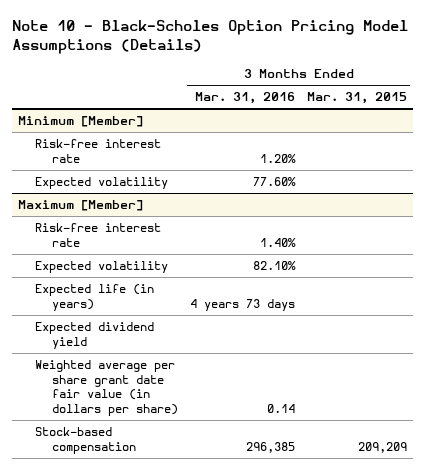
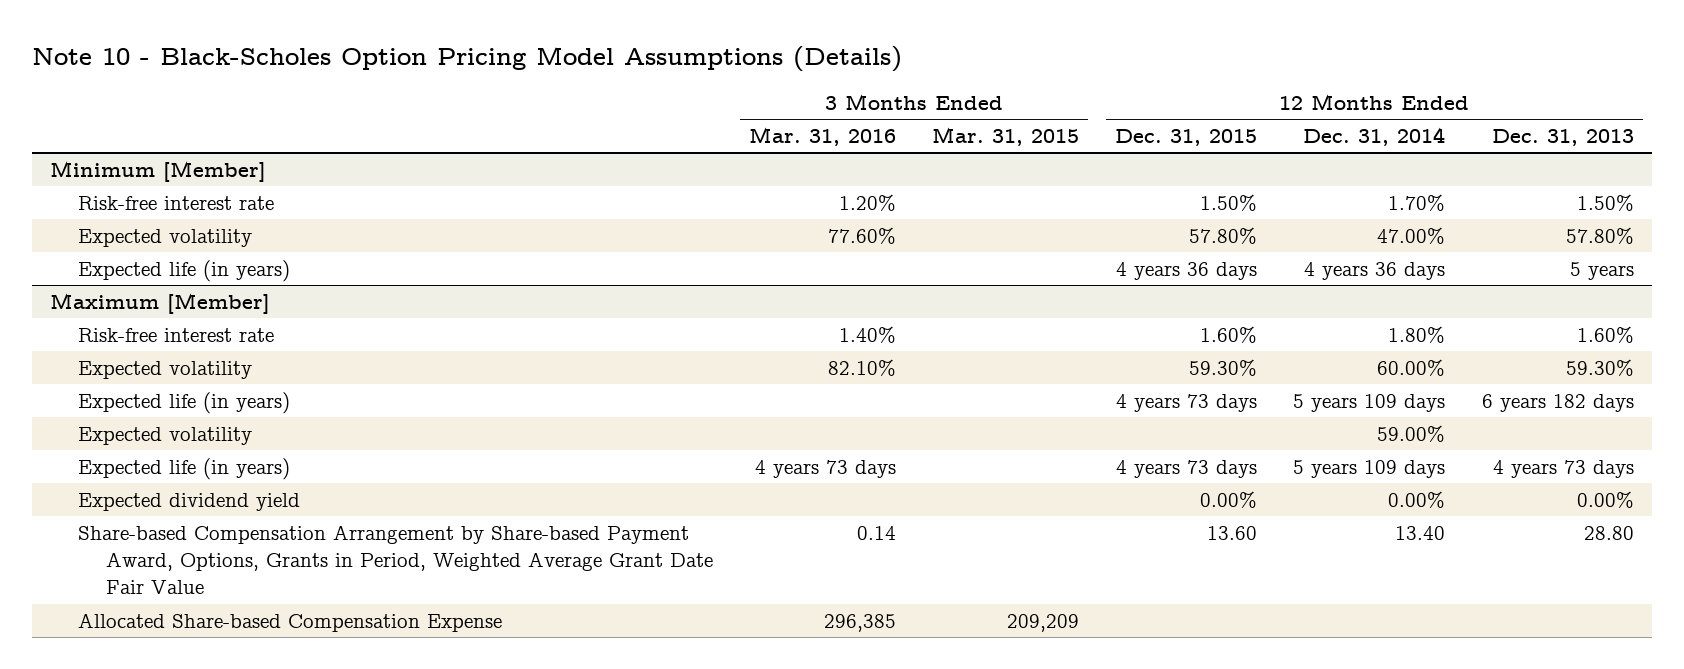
- | 3 Months Ended Mar. 31, 2016 | 3 Months Ended Mar. 31, 2015
+ | 3 Months Ended Mar. 31, 2016 | 3 Months Ended Mar. 31, 2015 | 12 Months Ended Dec. 31, 2015 | 12 Months Ended Dec. 31, 2014 | 12 Months Ended Dec. 31, 2013
@ Minimum [Member]
+ Expected life (in years) | | | 4 years 36 days | 4 years 36 days | 5 years
@ Maximum [Member]
+ Expected life (in years) | | | 4 years 73 days | 5 years 109 days | 6 years 182 days
+ Expected volatility | | | | 59.00% |
- Weighted average per share grant date fair value (in dollars per share) | 0.14 |
- Stock-based compensation | 296,385 | 209,209
+ Share-based Compensation Arrangement by Share-based Payment Award, Options, Grants in Period, Weighted Average Grant Date Fair Value | 0.14 | | 13.60 | 13.40 | 28.80
+ Allocated Share-based Compensation Expense | 296,385 | 209,209 | | |

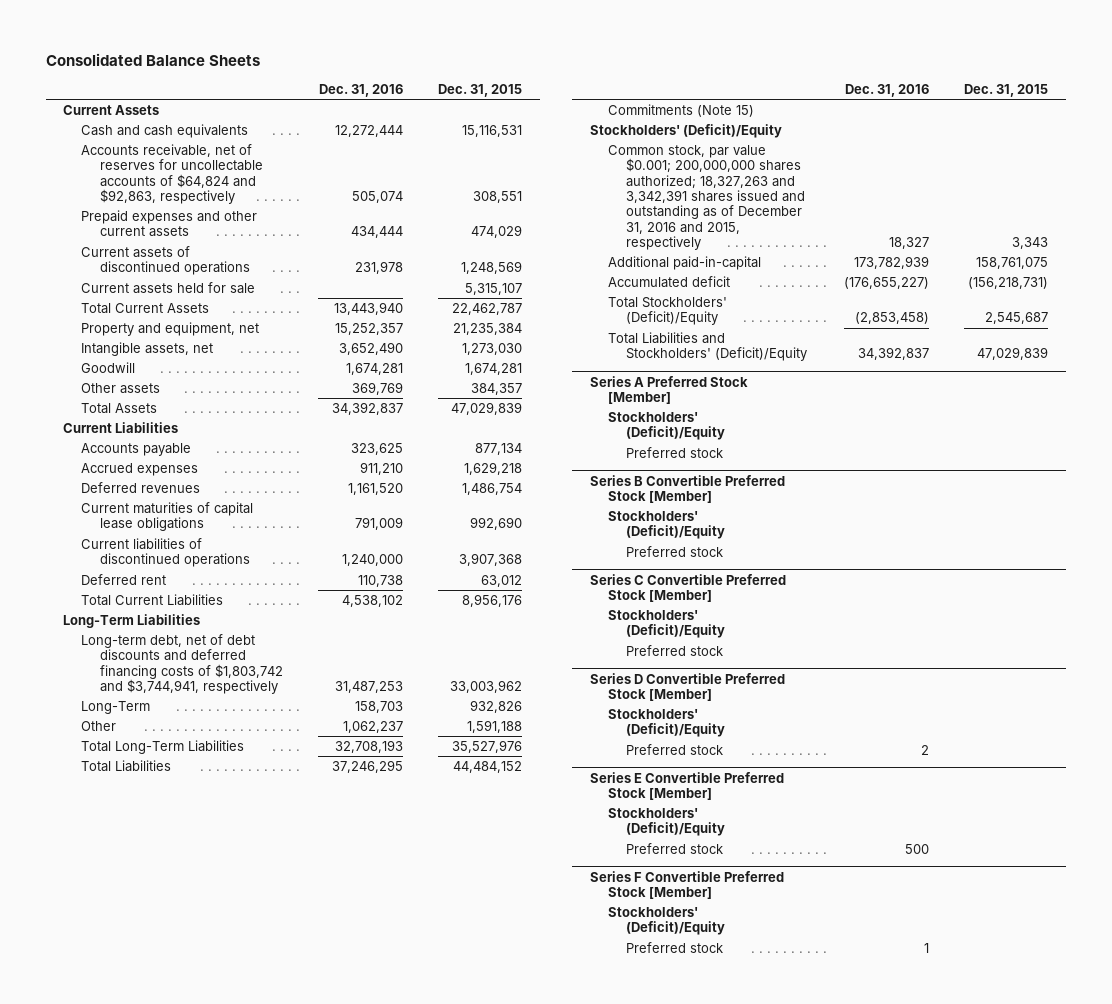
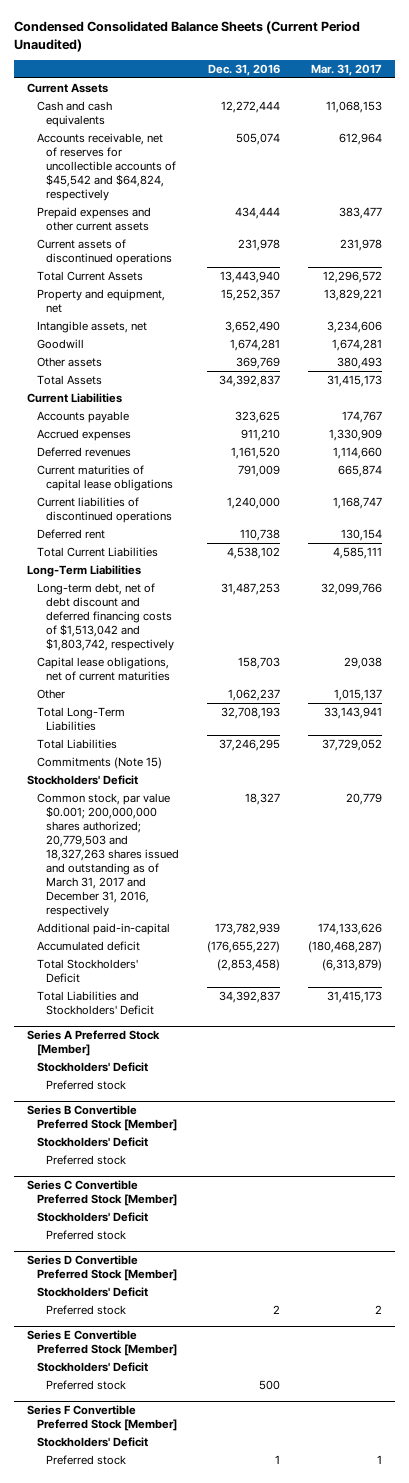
- Consolidated Balance Sheets
+ Condensed Consolidated Balance Sheets (Current Period Unaudited)
- | Dec. 31, 2016 | Dec. 31, 2015
+ | Dec. 31, 2016 | Mar. 31, 2017
- Accounts receivable, net of reserves for uncollectable accounts of $64,824 and $92,863, respectively | 505,074 | 308,551
+ Accounts receivable, net of reserves for uncollectible accounts of $45,542 and $64,824, respectively | 505,074 | 612,964
- Current assets held for sale | | 5,315,107
- Long-term debt, net of debt discounts and deferred financing costs of $1,803,742 and $3,744,941, respectively | 31,487,253 | 33,003,962
- Long-Term | 158,703 | 932,826
+ Long-term debt, net of debt discount and deferred financing costs of $1,513,042 and $1,803,742, respectively | 31,487,253 | 32,099,766
+ Capital lease obligations, net of current maturities | 158,703 | 29,038
- Stockholders' (Deficit)/Equity
- Common stock, par value $0.001; 200,000,000 shares authorized; 18,327,263 and 3,342,391 shares issued and outstanding as of December 31, 2016 and 2015, respectively | 18,327 | 3,343
+ Stockholders' Deficit
+ Common stock, par value $0.001; 200,000,000 shares authorized; 20,779,503 and 18,327,263 shares issued and outstanding as of March 31, 2017 and December 31, 2016, respectively | 18,327 | 20,779
- Total Stockholders' (Deficit)/Equity | (2,853,458) | 2,545,687
- Total Liabilities and Stockholders' (Deficit)/Equity | 34,392,837 | 47,029,839
+ Total Stockholders' Deficit | (2,853,458) | (6,313,879)
+ Total Liabilities and Stockholders' Deficit | 34,392,837 | 31,415,173
@ Series A Preferred Stock [Member]
- Stockholders' (Deficit)/Equity
+ Stockholders' Deficit
@ Series B Convertible Preferred Stock [Member]
- Stockholders' (Deficit)/Equity
+ Stockholders' Deficit
@ Series C Convertible Preferred Stock [Member]
- Stockholders' (Deficit)/Equity
+ Stockholders' Deficit
@ Series D Convertible Preferred Stock [Member]
- Stockholders' (Deficit)/Equity
+ Stockholders' Deficit
@ Series E Convertible Preferred Stock [Member]
- Stockholders' (Deficit)/Equity
+ Stockholders' Deficit
@ Series F Convertible Preferred Stock [Member]
- Stockholders' (Deficit)/Equity
+ Stockholders' Deficit

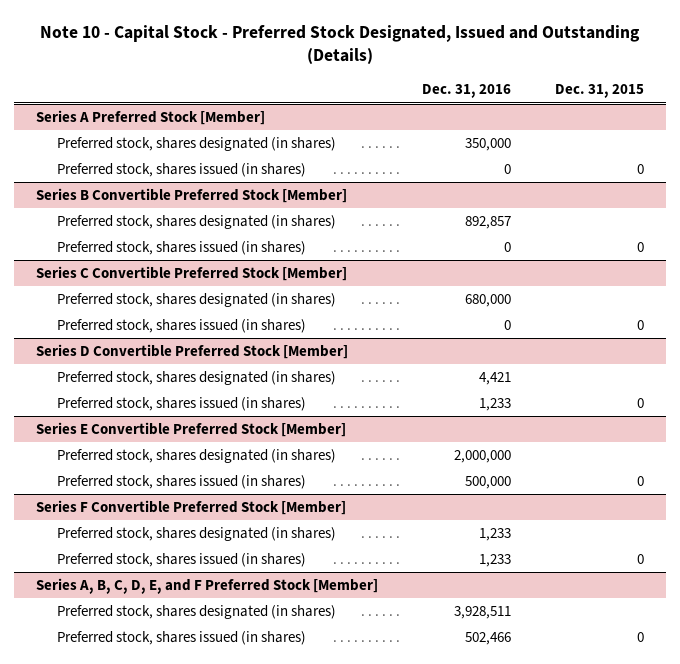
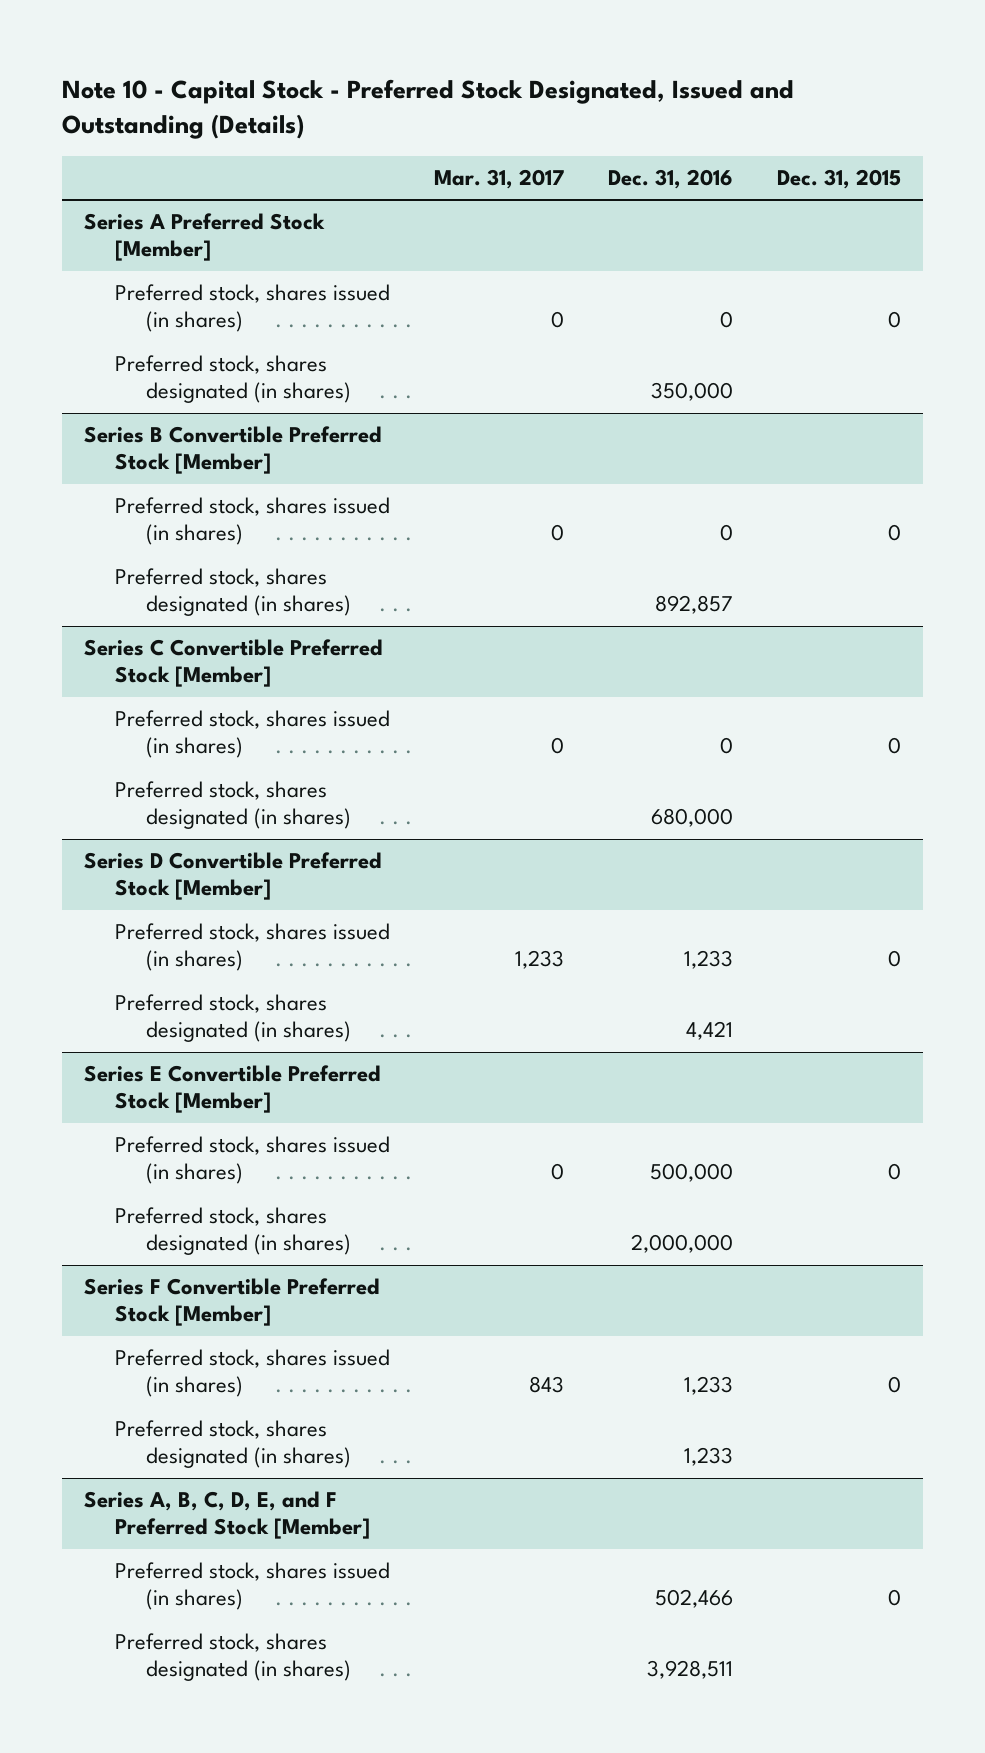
- | Dec. 31, 2016 | Dec. 31, 2015
+ | Mar. 31, 2017 | Dec. 31, 2016 | Dec. 31, 2015
@ Series A Preferred Stock [Member]
moved down: Preferred stock, shares designated (in shares) | | 350,000 |
@ Series B Convertible Preferred Stock [Member]
moved down: Preferred stock, shares designated (in shares) | | 892,857 |
@ Series C Convertible Preferred Stock [Member]
moved down: Preferred stock, shares designated (in shares) | | 680,000 |
@ Series D Convertible Preferred Stock [Member]
moved down: Preferred stock, shares designated (in shares) | | 4,421 |
@ Series E Convertible Preferred Stock [Member]
moved down: Preferred stock, shares designated (in shares) | | 2,000,000 |
@ Series F Convertible Preferred Stock [Member]
moved down: Preferred stock, shares designated (in shares) | | 1,233 |
@ Series A, B, C, D, E, and F Preferred Stock [Member]
moved down: Preferred stock, shares designated (in shares) | | 3,928,511 |

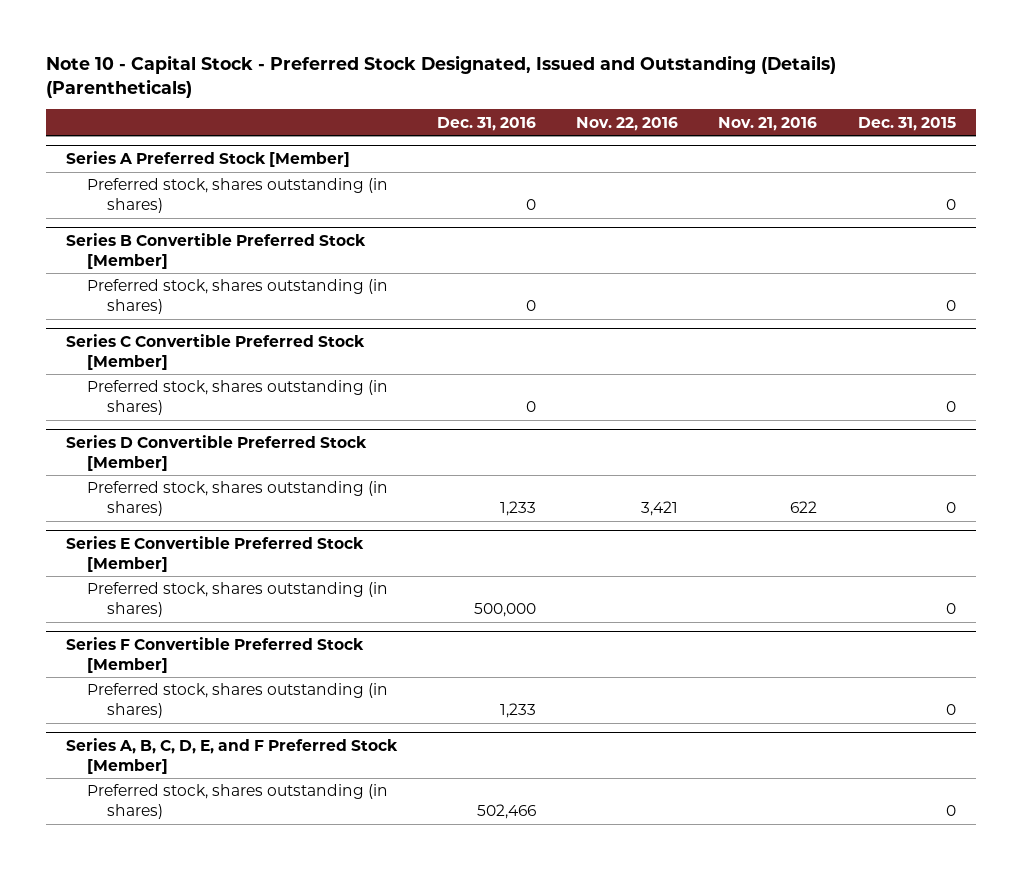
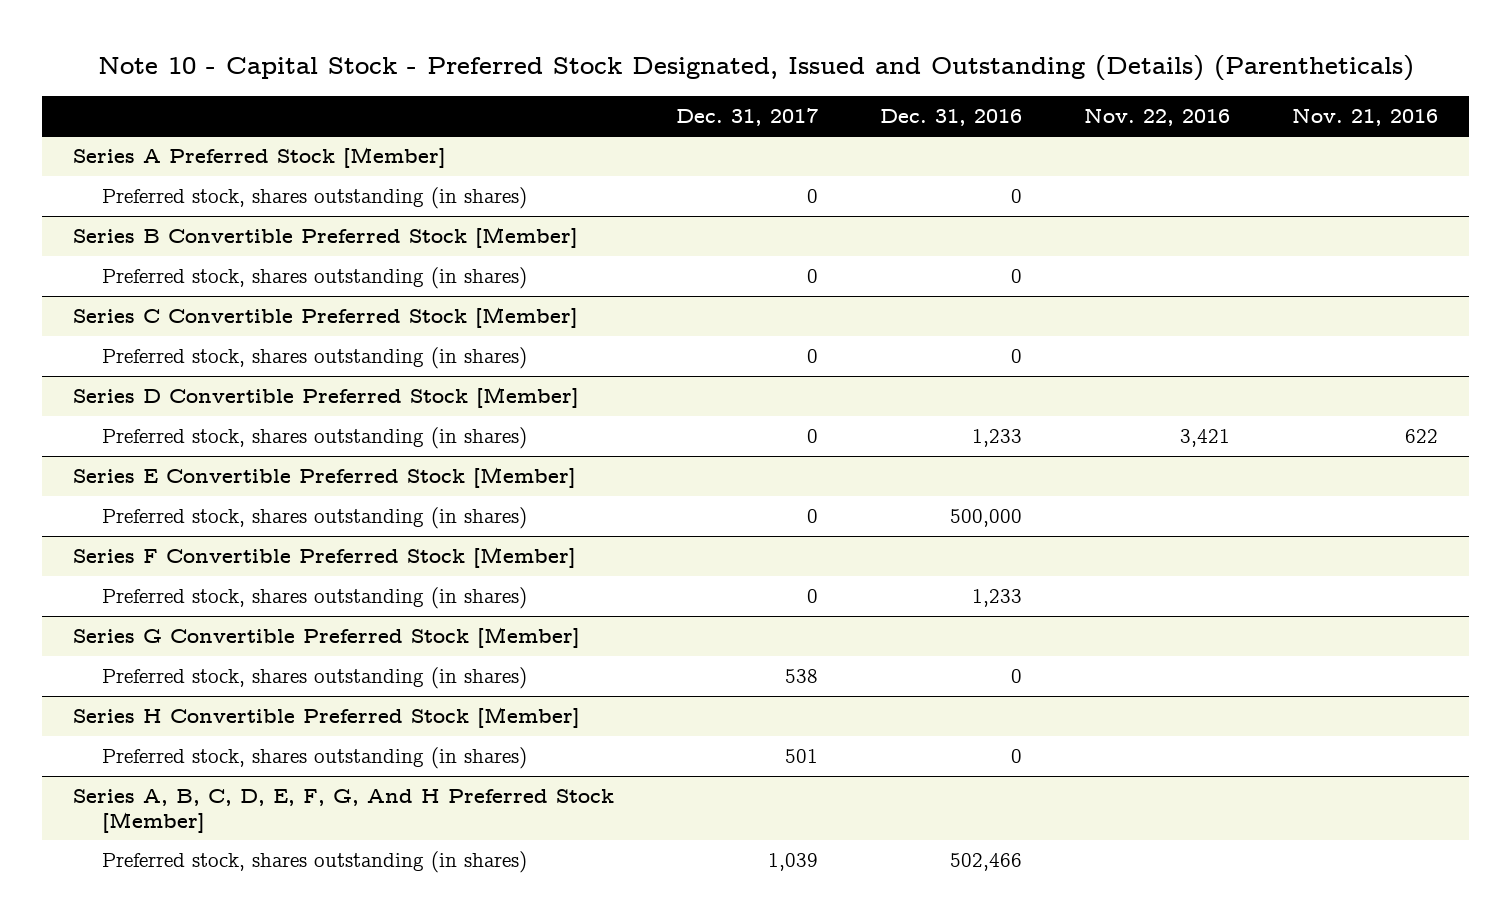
- | Dec. 31, 2016 | Nov. 22, 2016 | Nov. 21, 2016 | Dec. 31, 2015
+ | Dec. 31, 2017 | Dec. 31, 2016 | Nov. 22, 2016 | Nov. 21, 2016
- Series A, B, C, D, E, and F Preferred Stock [Member]
+ Series G Convertible Preferred Stock [Member]
+ Preferred stock, shares outstanding (in shares) | 538 | 0 | |
+ Series H Convertible Preferred Stock [Member]
+ Preferred stock, shares outstanding (in shares) | 501 | 0 | |
+ Series A, B, C, D, E, F, G, And H Preferred Stock [Member]

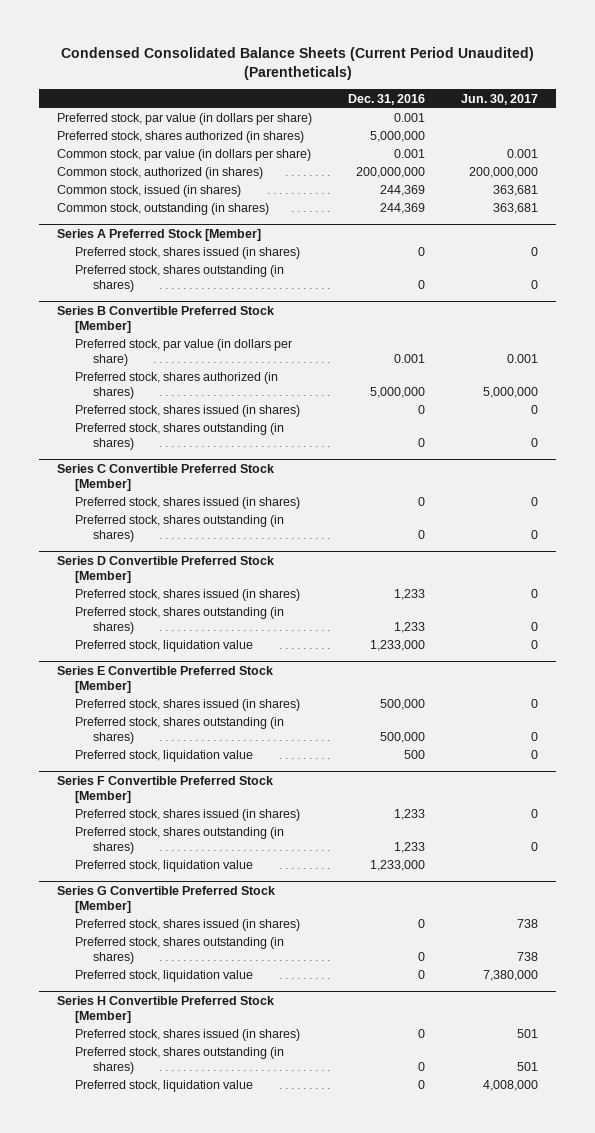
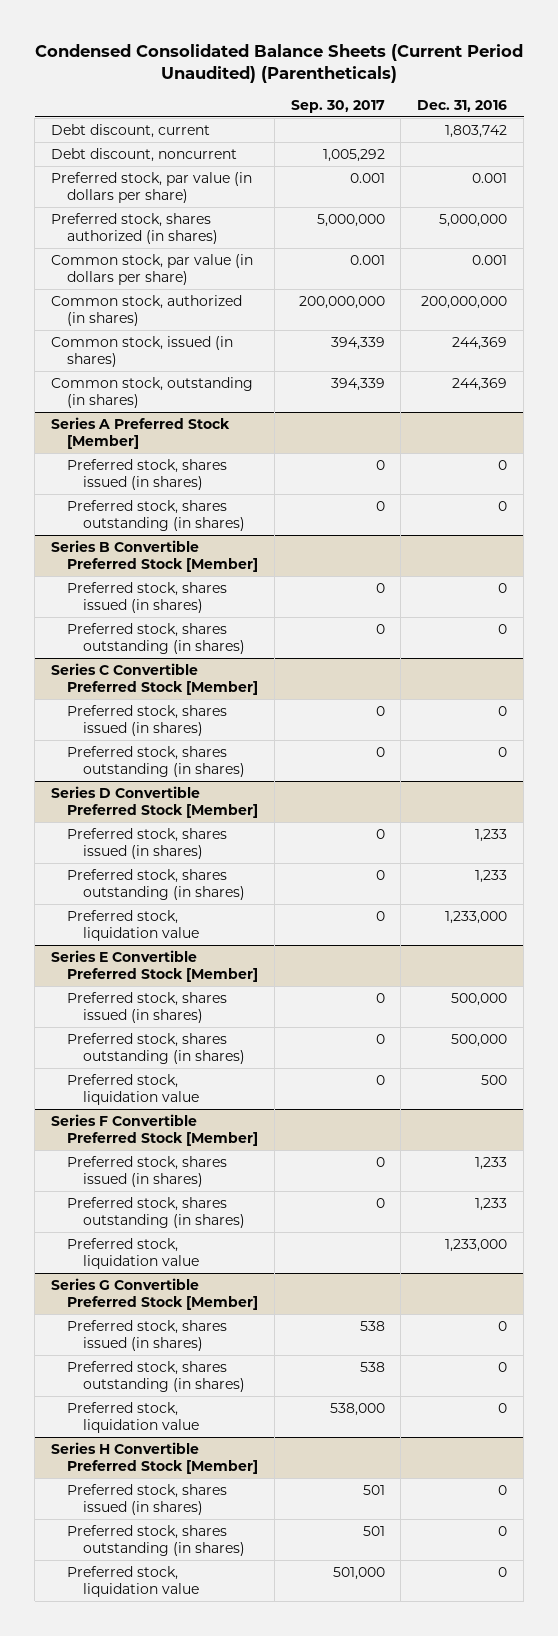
- | Dec. 31, 2016 | Jun. 30, 2017
+ | Sep. 30, 2017 | Dec. 31, 2016
+ Debt discount, current | | 1,803,742
+ Debt discount, noncurrent | 1,005,292 |
@ Series B Convertible Preferred Stock [Member]
- Preferred stock, par value (in dollars per share) | 0.001 | 0.001
- Preferred stock, shares authorized (in shares) | 5,000,000 | 5,000,000

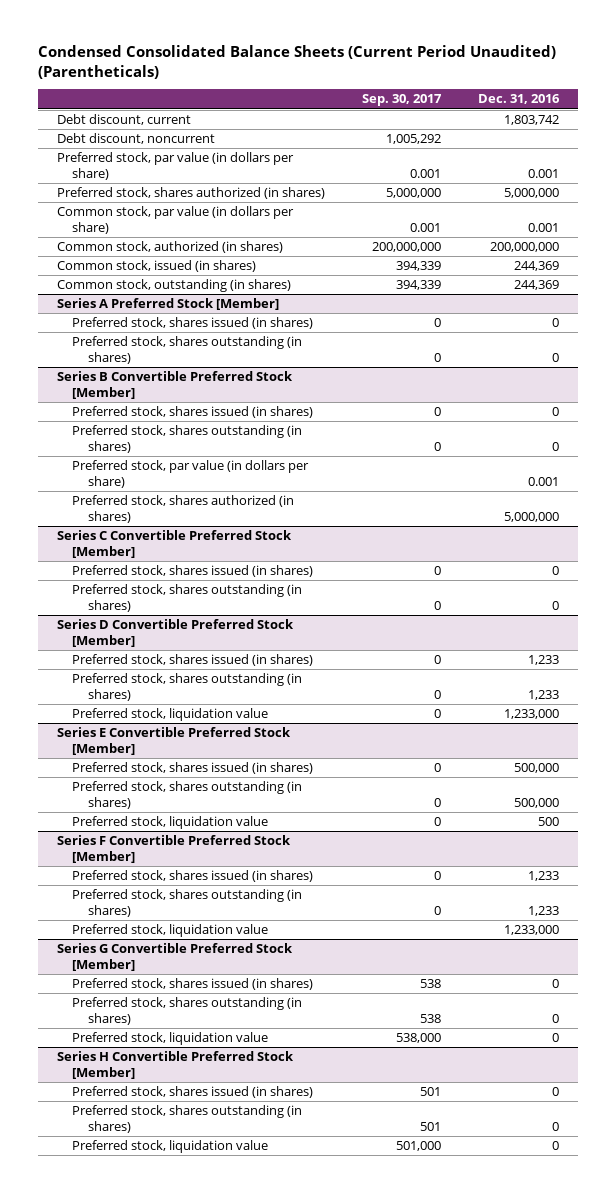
@ Series B Convertible Preferred Stock [Member]
+ Preferred stock, par value (in dollars per share) | | 0.001
+ Preferred stock, shares authorized (in shares) | | 5,000,000

